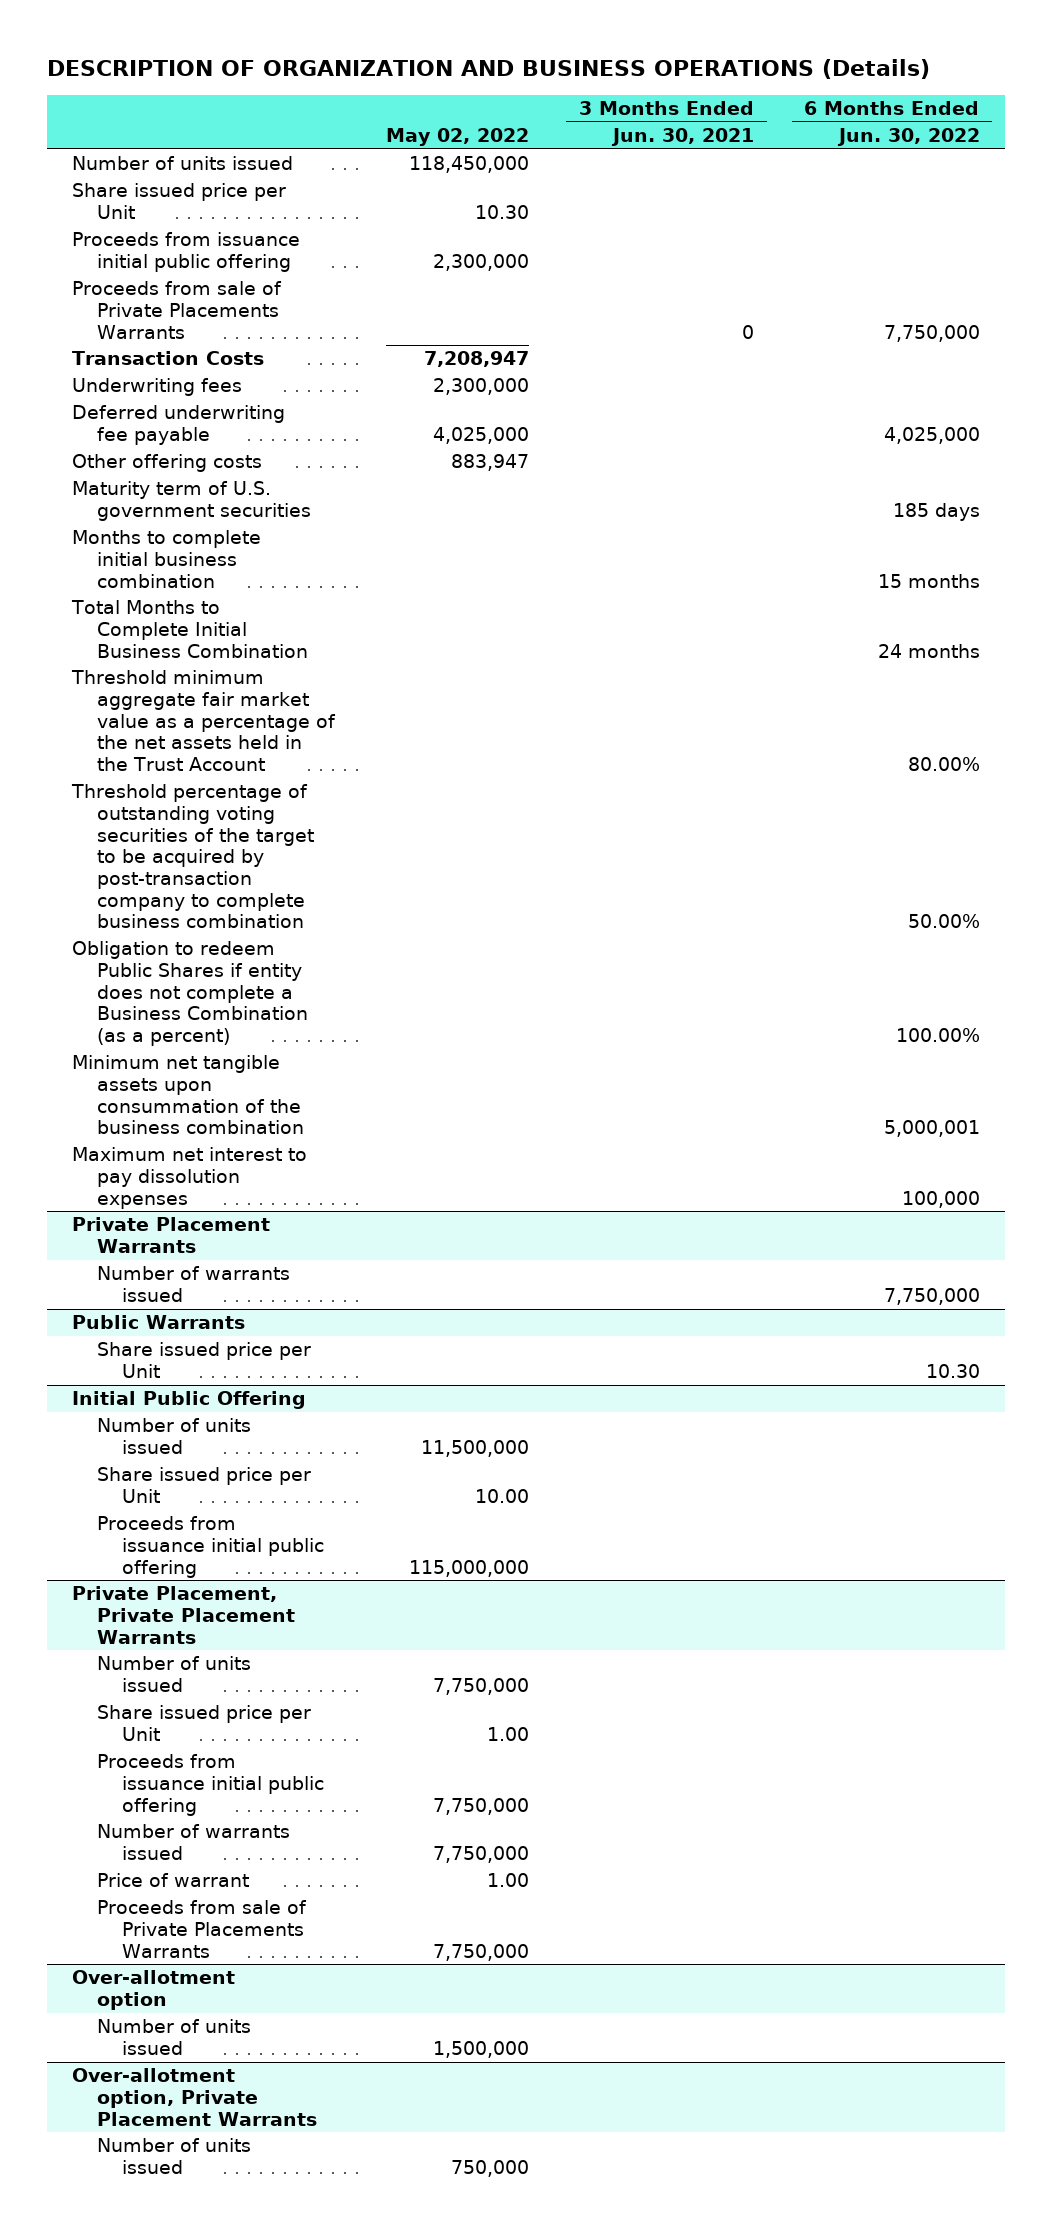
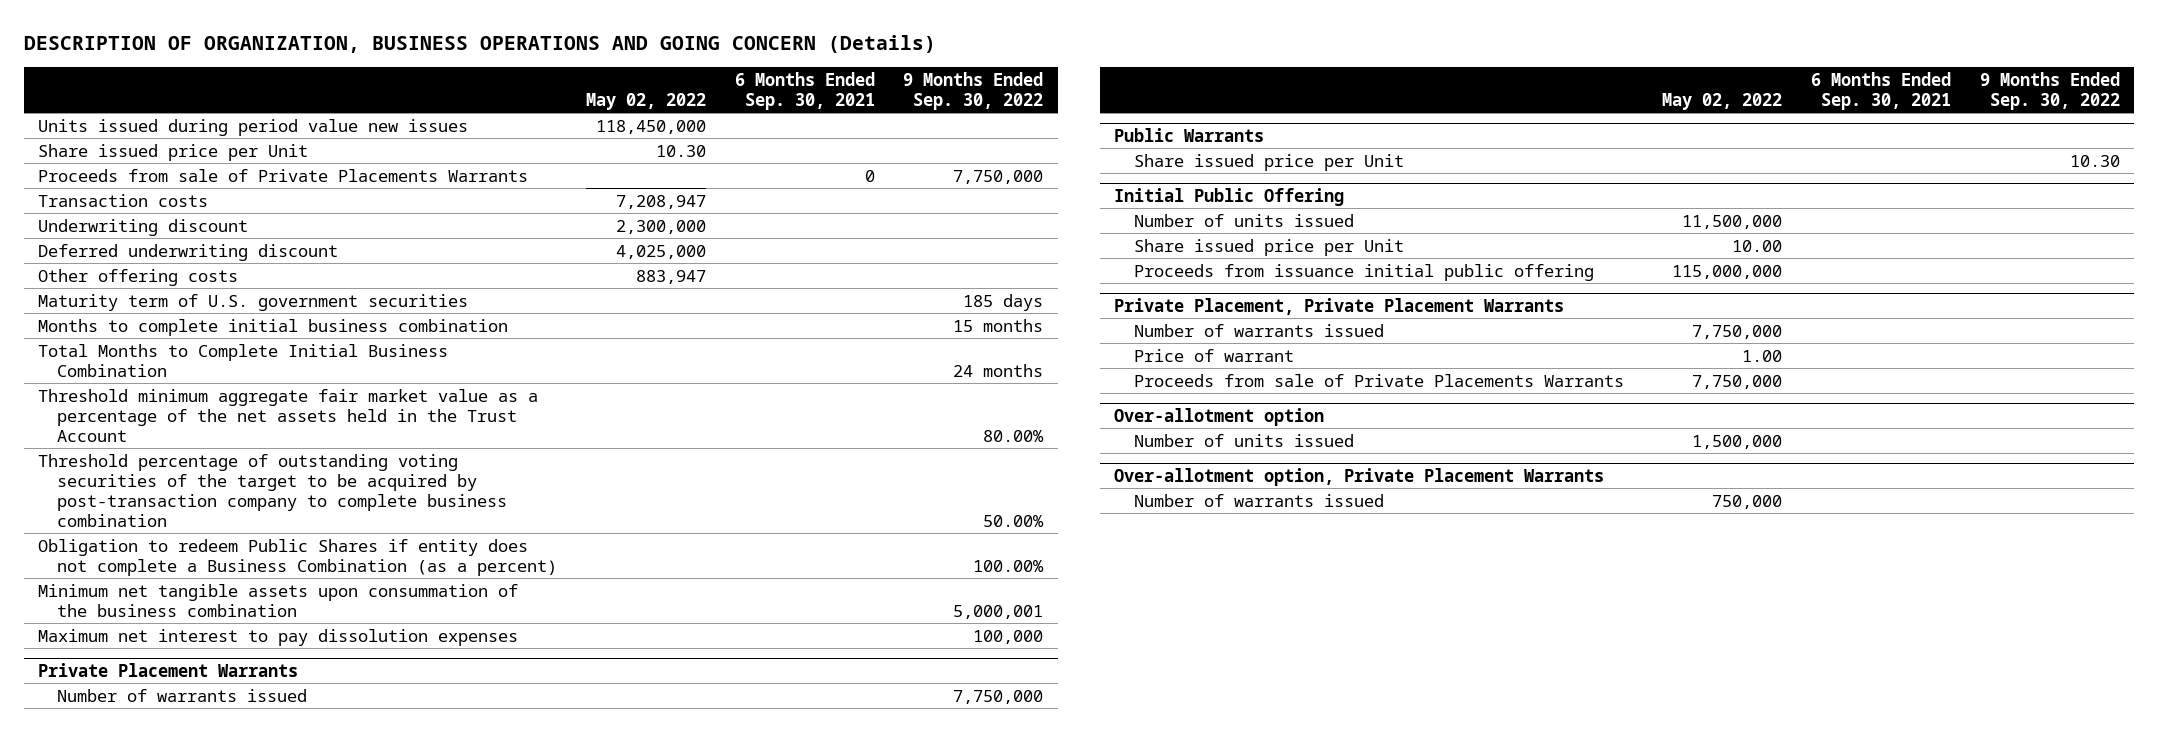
- DESCRIPTION OF ORGANIZATION AND BUSINESS OPERATIONS (Details)
+ DESCRIPTION OF ORGANIZATION, BUSINESS OPERATIONS AND GOING CONCERN (Details)
- | May 02, 2022 | 3 Months Ended Jun. 30, 2021 | 6 Months Ended Jun. 30, 2022
+ | May 02, 2022 | 6 Months Ended Sep. 30, 2021 | 9 Months Ended Sep. 30, 2022
- Number of units issued | 118,450,000 | |
+ Units issued during period value new issues | 118,450,000 | |
- Proceeds from issuance initial public offering | 2,300,000 | |
- Transaction Costs | 7,208,947 | |
- Underwriting fees | 2,300,000 | |
- Deferred underwriting fee payable | 4,025,000 | | 4,025,000
+ Transaction costs | 7,208,947 | |
+ Underwriting discount | 2,300,000 | |
+ Deferred underwriting discount | 4,025,000 | |
@ Private Placement, Private Placement Warrants
- Number of units issued | 7,750,000 | |
- Share issued price per Unit | 1.00 | |
- Proceeds from issuance initial public offering | 7,750,000 | |
@ Over-allotment option, Private Placement Warrants
- Number of units issued | 750,000 | |
+ Number of warrants issued | 750,000 | |

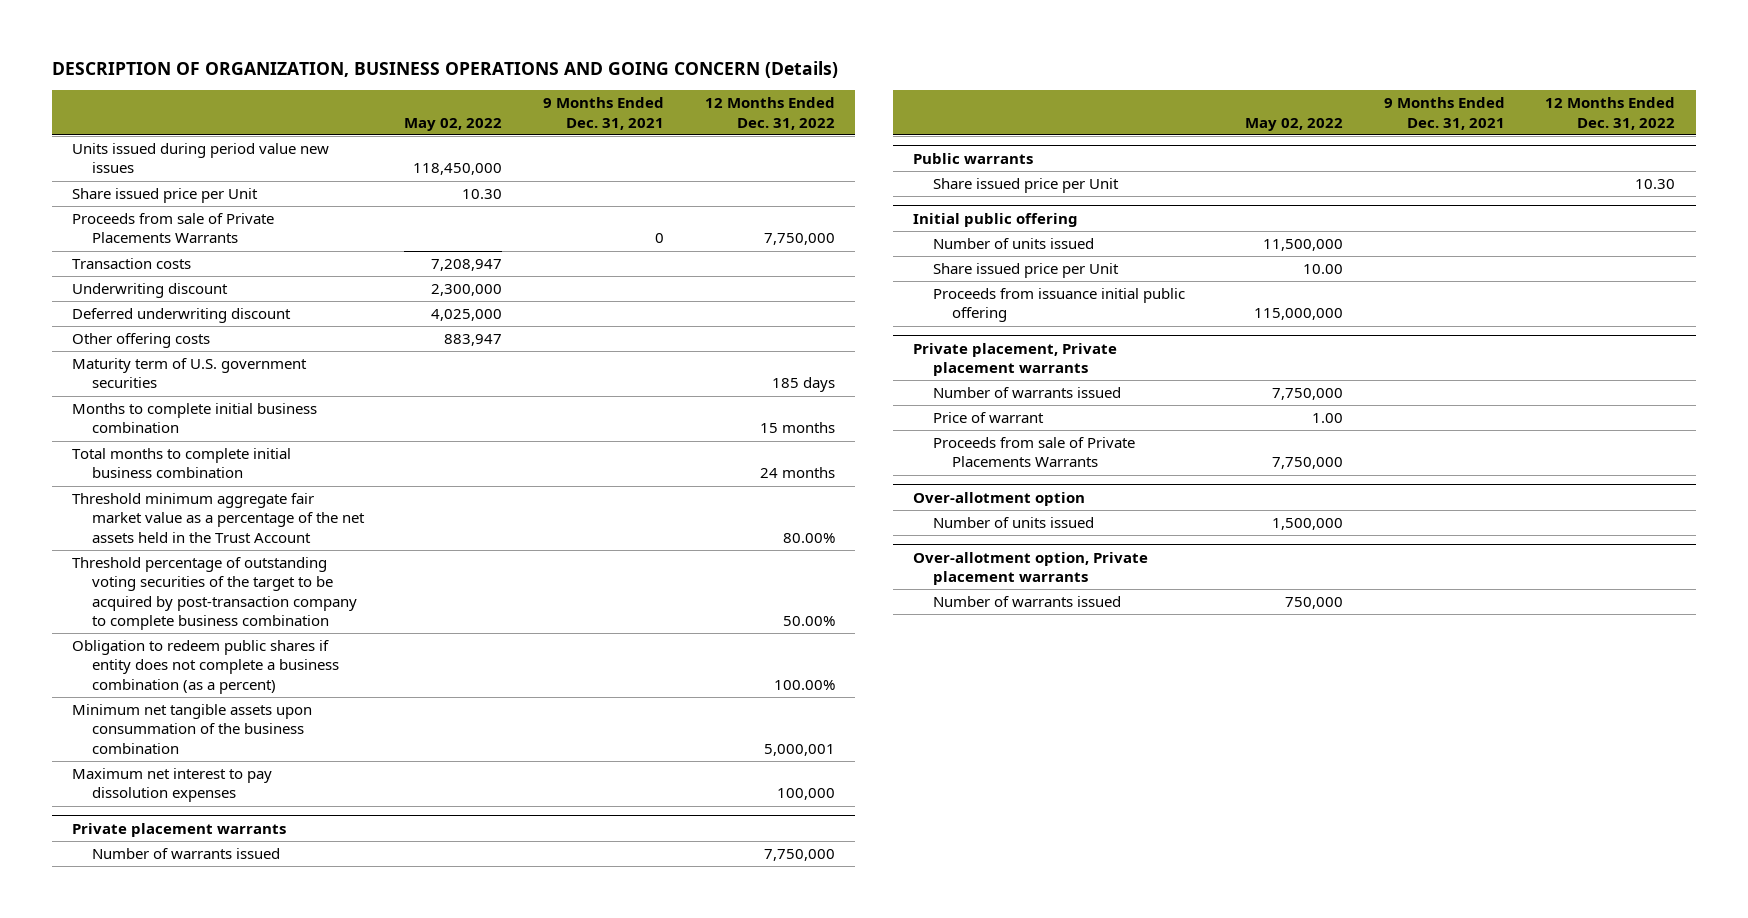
- | May 02, 2022 | 6 Months Ended Sep. 30, 2021 | 9 Months Ended Sep. 30, 2022
+ | May 02, 2022 | 9 Months Ended Dec. 31, 2021 | 12 Months Ended Dec. 31, 2022
- Total Months to Complete Initial Business Combination | | | 24 months
+ Total months to complete initial business combination | | | 24 months
- Obligation to redeem Public Shares if entity does not complete a Business Combination (as a percent) | | | 100.00%
+ Obligation to redeem public shares if entity does not complete a business combination (as a percent) | | | 100.00%
- Private Placement Warrants
+ Private placement warrants
- Public Warrants
+ Public warrants
- Initial Public Offering
+ Initial public offering
- Private Placement, Private Placement Warrants
+ Private placement, Private placement warrants
- Over-allotment option, Private Placement Warrants
+ Over-allotment option, Private placement warrants

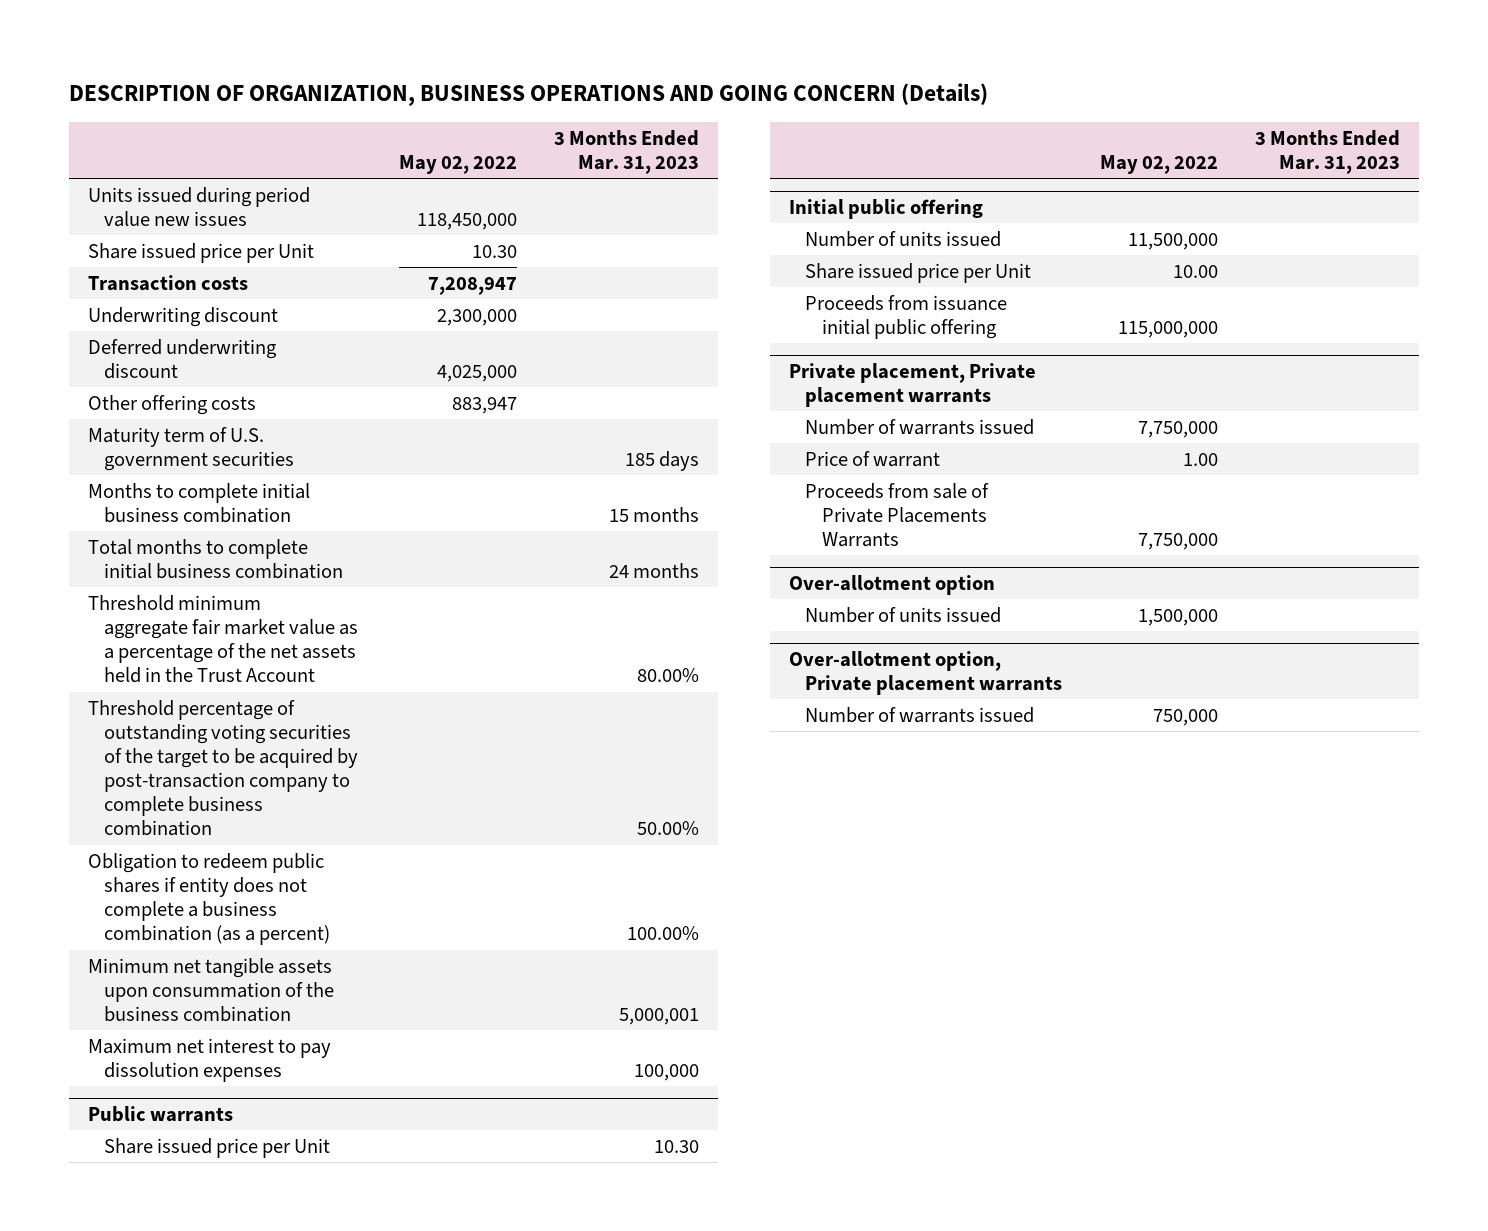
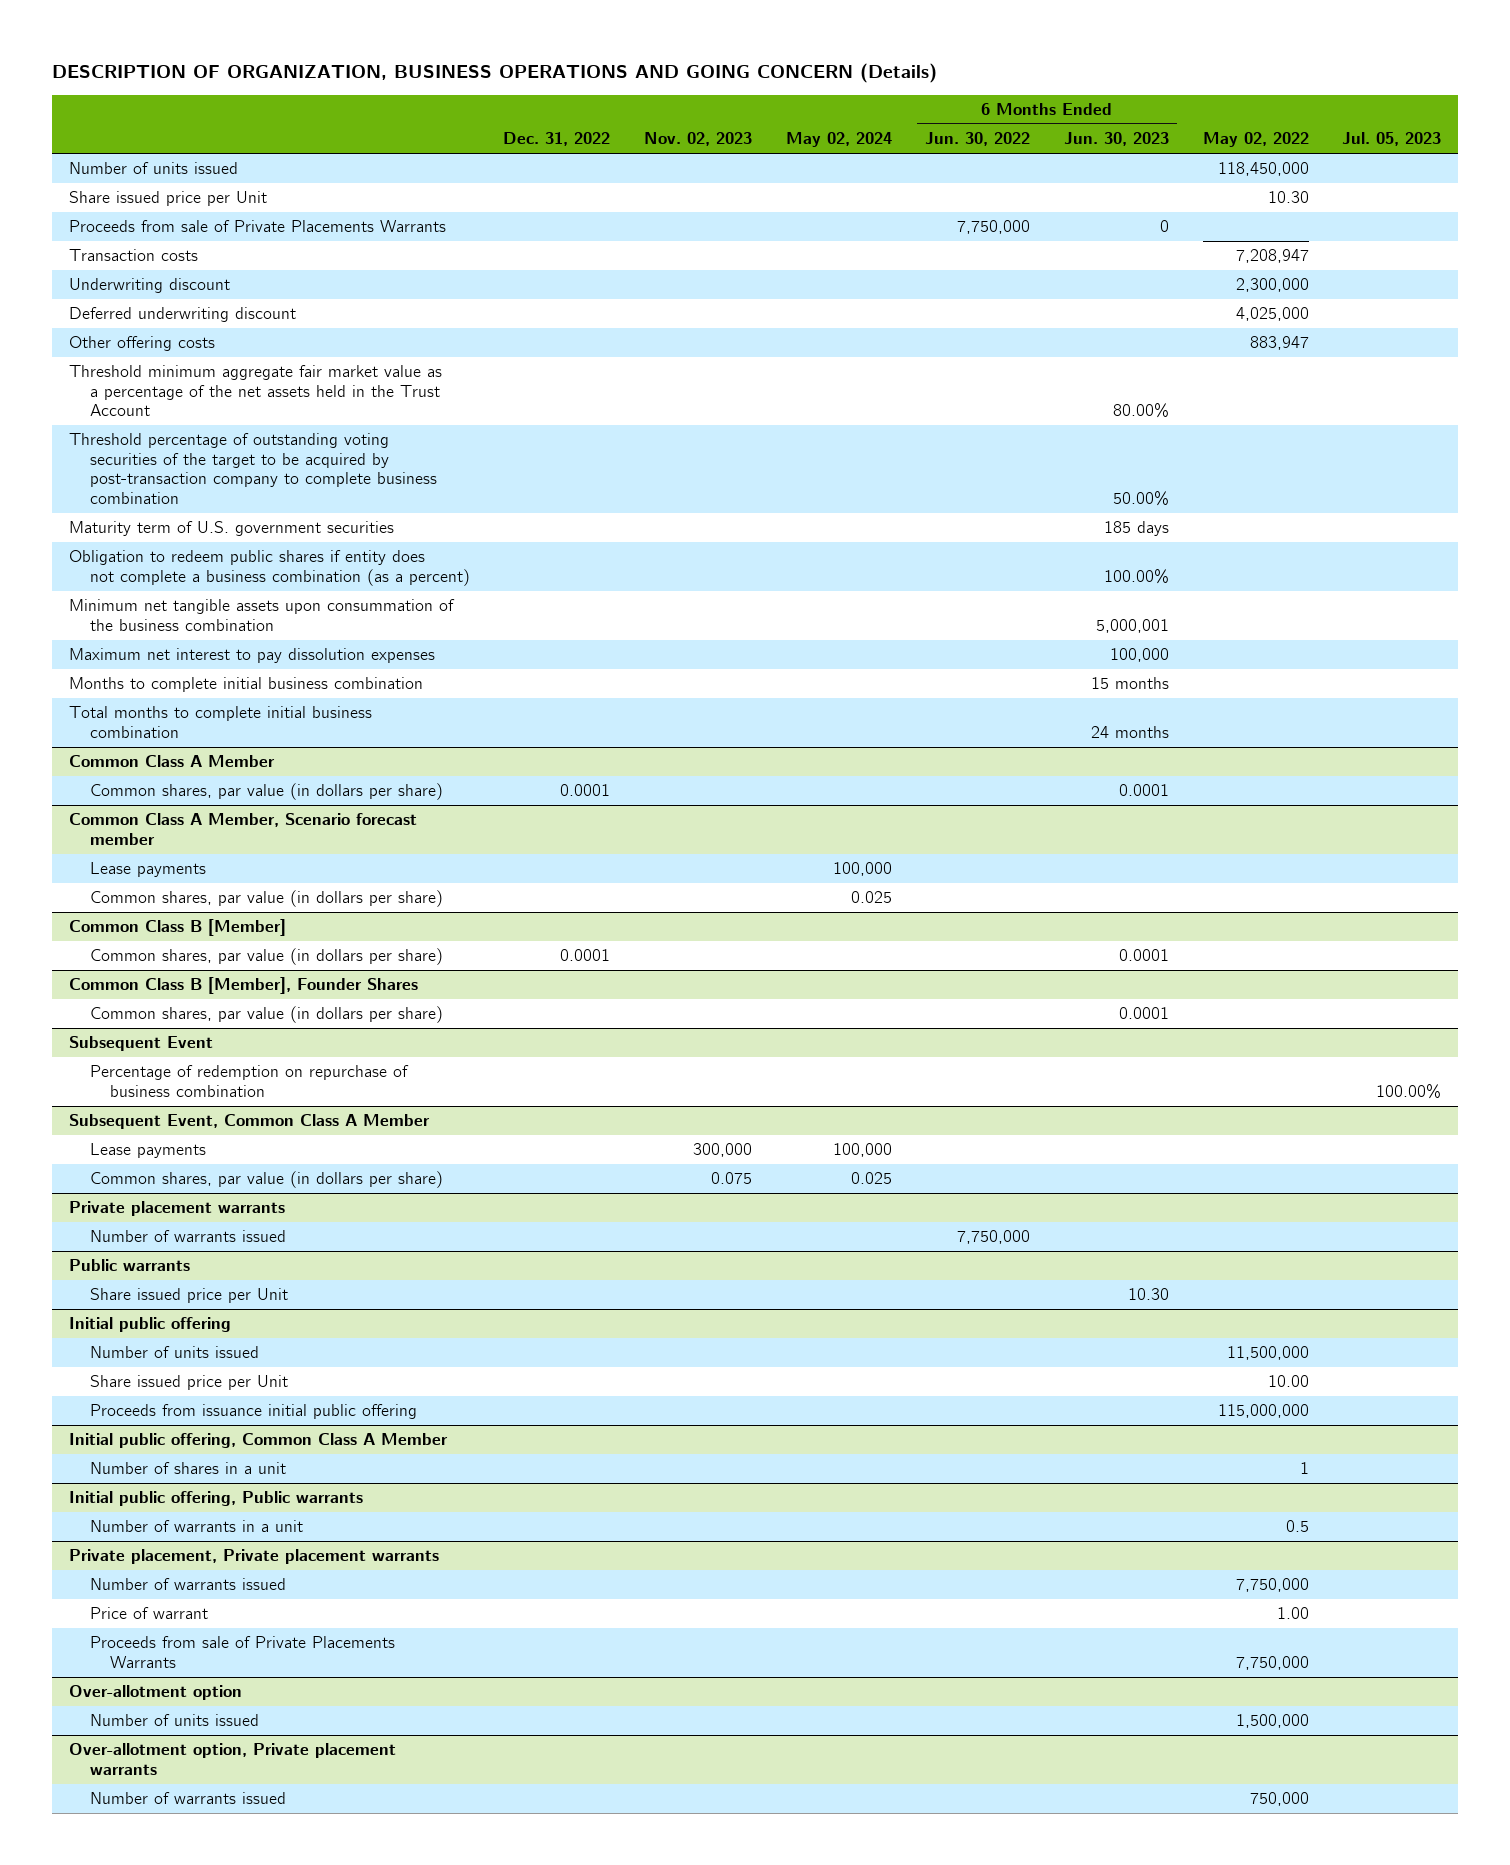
- | May 02, 2022 | 3 Months Ended Mar. 31, 2023
+ | Dec. 31, 2022 | Nov. 02, 2023 | May 02, 2024 | 6 Months Ended Jun. 30, 2022 | 6 Months Ended Jun. 30, 2023 | May 02, 2022 | Jul. 05, 2023
- Units issued during period value new issues | 118,450,000 |
+ Number of units issued | | | | | | 118,450,000 |
+ Proceeds from sale of Private Placements Warrants | | | | 7,750,000 | 0 | |
moved down: Maturity term of U.S. government securities | | | | | 185 days | |
moved down: Months to complete initial business combination | | | | | 15 months | |
moved down: Total months to complete initial business combination | | | | | 24 months | |
+ Common Class A Member
+ Common shares, par value (in dollars per share) | 0.0001 | | | | 0.0001 | |
+ Common Class A Member, Scenario forecast member
+ Lease payments | | | 100,000 | | | |
+ Common shares, par value (in dollars per share) | | | 0.025 | | | |
+ Common Class B [Member]
+ Common shares, par value (in dollars per share) | 0.0001 | | | | 0.0001 | |
+ Common Class B [Member], Founder Shares
+ Common shares, par value (in dollars per share) | | | | | 0.0001 | |
+ Subsequent Event
+ Percentage of redemption on repurchase of business combination | | | | | | | 100.00%
+ Subsequent Event, Common Class A Member
+ Lease payments | | 300,000 | 100,000 | | | |
+ Common shares, par value (in dollars per share) | | 0.075 | 0.025 | | | |
+ Private placement warrants
+ Number of warrants issued | | | | 7,750,000 | | |
+ Initial public offering, Common Class A Member
+ Number of shares in a unit | | | | | | 1 |
+ Initial public offering, Public warrants
+ Number of warrants in a unit | | | | | | 0.5 |

